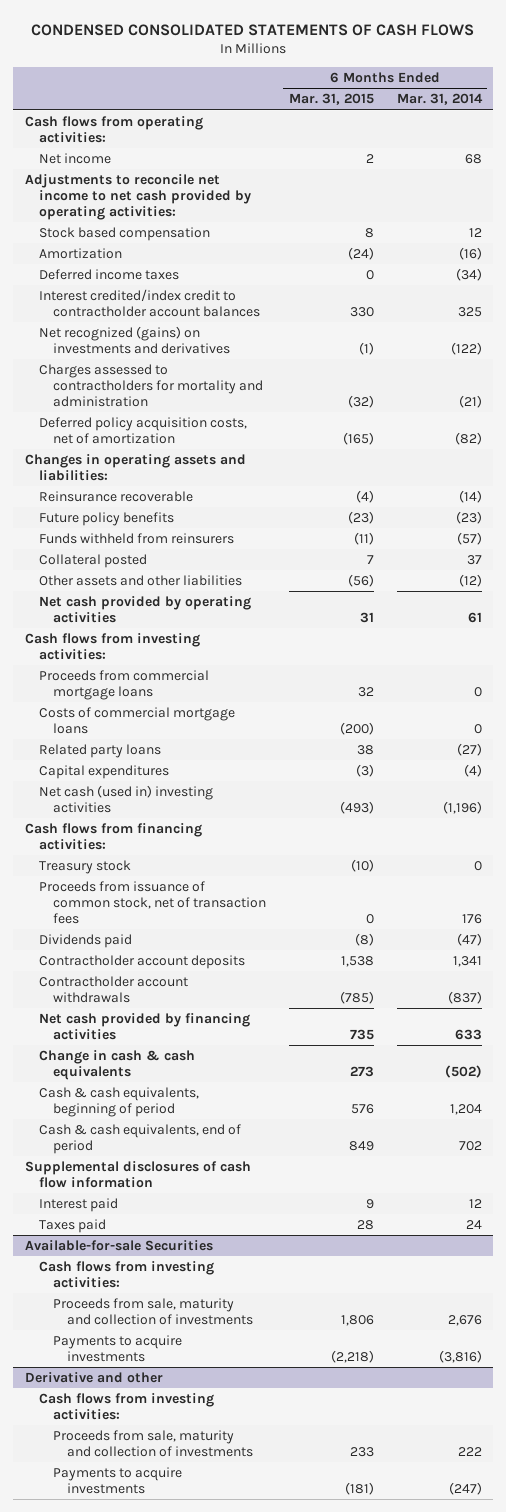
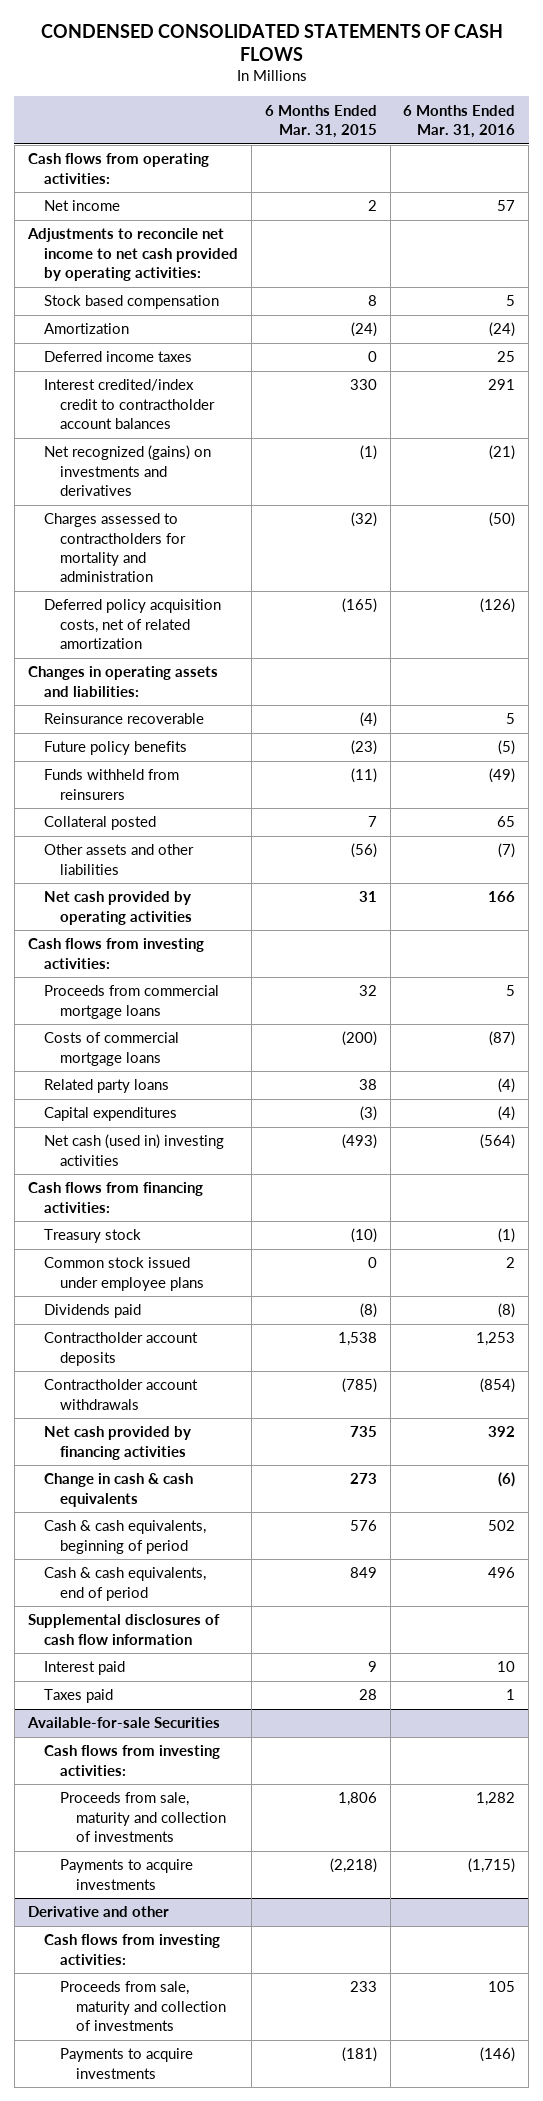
- | 6 Months Ended Mar. 31, 2015 | 6 Months Ended Mar. 31, 2014
+ | 6 Months Ended Mar. 31, 2015 | 6 Months Ended Mar. 31, 2016
- Deferred policy acquisition costs, net of amortization | (165) | (82)
+ Deferred policy acquisition costs, net of related amortization | (165) | (126)
- Proceeds from issuance of common stock, net of transaction fees | 0 | 176
+ Common stock issued under employee plans | 0 | 2

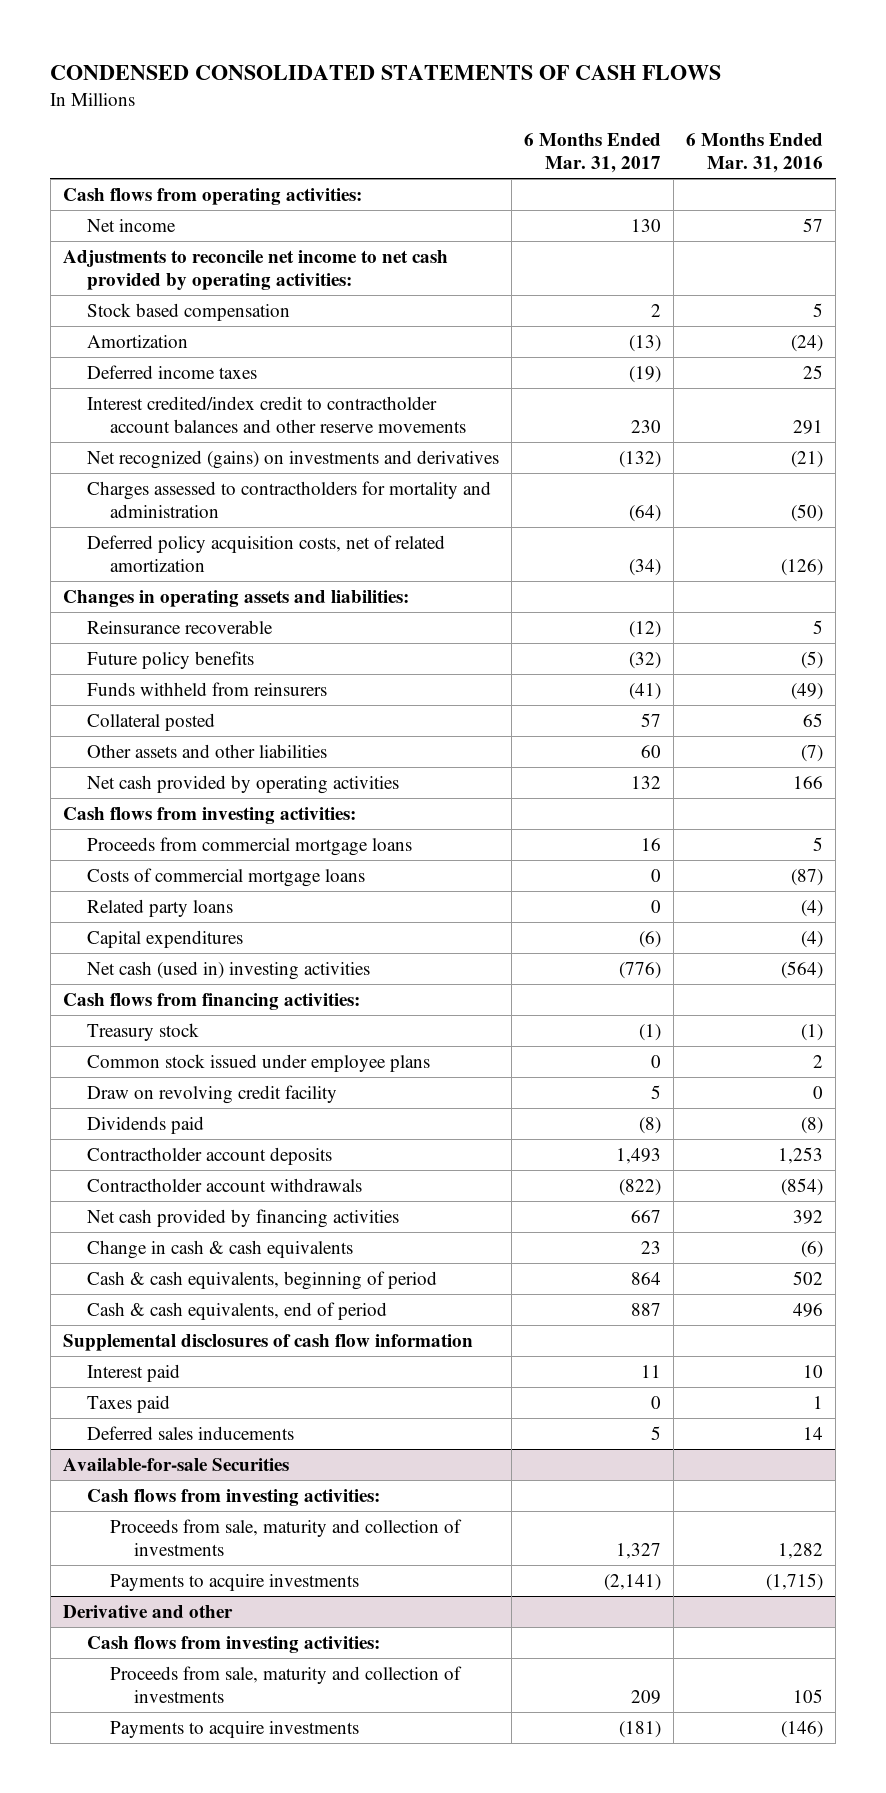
- | 6 Months Ended Mar. 31, 2015 | 6 Months Ended Mar. 31, 2016
+ | 6 Months Ended Mar. 31, 2017 | 6 Months Ended Mar. 31, 2016
- Interest credited/index credit to contractholder account balances | 330 | 291
+ Interest credited/index credit to contractholder account balances and other reserve movements | 230 | 291
+ Draw on revolving credit facility | 5 | 0
+ Deferred sales inducements | 5 | 14

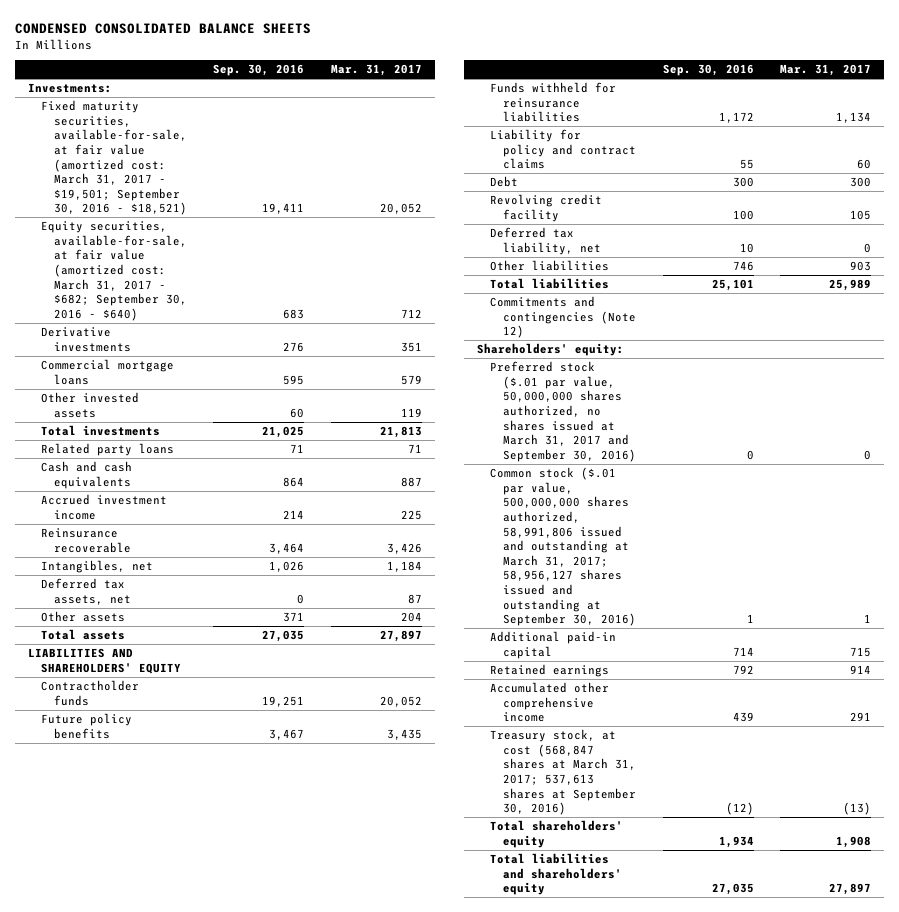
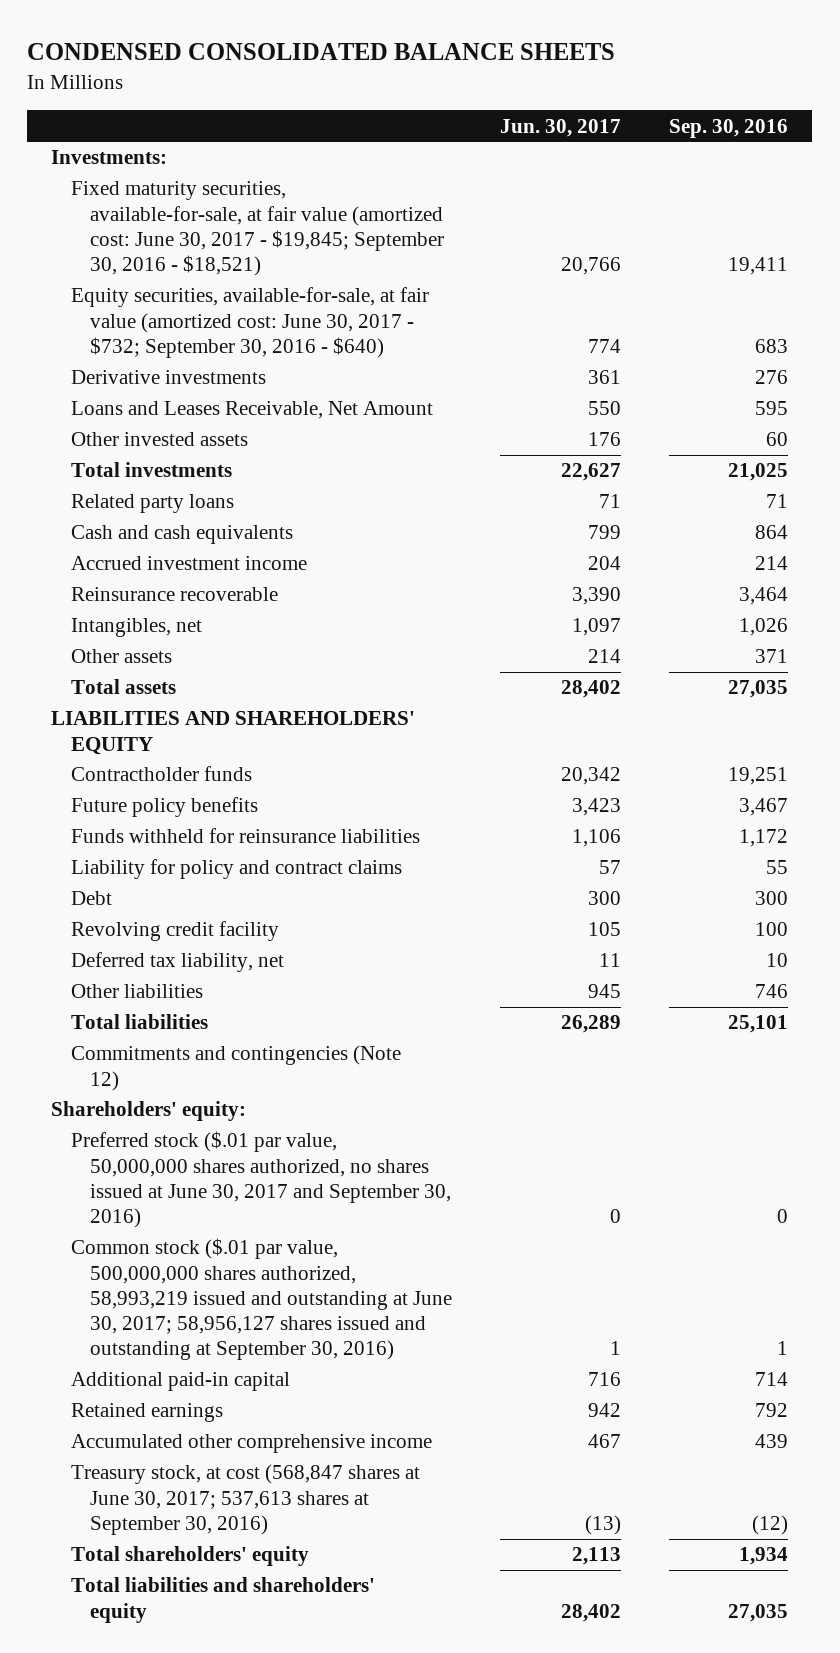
- | Sep. 30, 2016 | Mar. 31, 2017
+ | Jun. 30, 2017 | Sep. 30, 2016
- Fixed maturity securities, available-for-sale, at fair value (amortized cost: March 31, 2017 - $19,501; September 30, 2016 - $18,521) | 19,411 | 20,052
- Equity securities, available-for-sale, at fair value (amortized cost: March 31, 2017 - $682; September 30, 2016 - $640) | 683 | 712
+ Fixed maturity securities, available-for-sale, at fair value (amortized cost: June 30, 2017 - $19,845; September 30, 2016 - $18,521) | 20,766 | 19,411
+ Equity securities, available-for-sale, at fair value (amortized cost: June 30, 2017 - $732; September 30, 2016 - $640) | 774 | 683
- Commercial mortgage loans | 595 | 579
+ Loans and Leases Receivable, Net Amount | 550 | 595
- Deferred tax assets, net | 0 | 87
- Preferred stock ($.01 par value, 50,000,000 shares authorized, no shares issued at March 31, 2017 and September 30, 2016) | 0 | 0
- Common stock ($.01 par value, 500,000,000 shares authorized, 58,991,806 issued and outstanding at March 31, 2017; 58,956,127 shares issued and outstanding at September 30, 2016) | 1 | 1
+ Preferred stock ($.01 par value, 50,000,000 shares authorized, no shares issued at June 30, 2017 and September 30, 2016) | 0 | 0
+ Common stock ($.01 par value, 500,000,000 shares authorized, 58,993,219 issued and outstanding at June 30, 2017; 58,956,127 shares issued and outstanding at September 30, 2016) | 1 | 1
- Treasury stock, at cost (568,847 shares at March 31, 2017; 537,613 shares at September 30, 2016) | (12) | (13)
+ Treasury stock, at cost (568,847 shares at June 30, 2017; 537,613 shares at September 30, 2016) | (13) | (12)

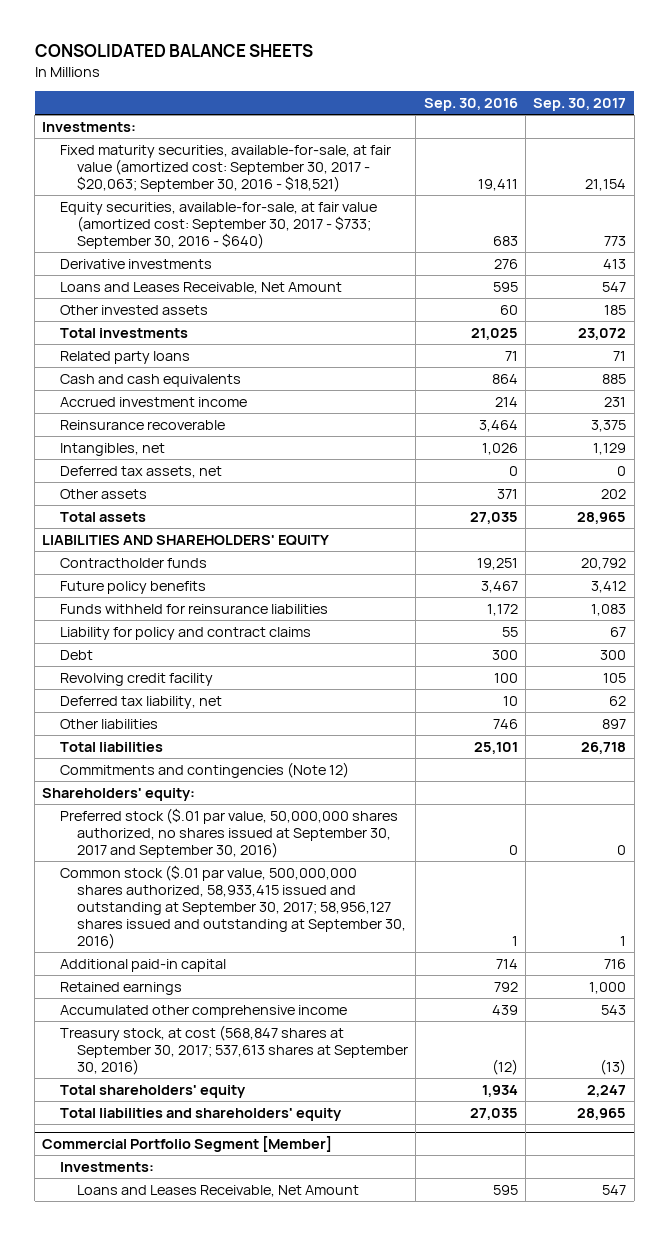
- CONDENSED CONSOLIDATED BALANCE SHEETS
+ CONSOLIDATED BALANCE SHEETS
- | Jun. 30, 2017 | Sep. 30, 2016
+ | Sep. 30, 2016 | Sep. 30, 2017
- Fixed maturity securities, available-for-sale, at fair value (amortized cost: June 30, 2017 - $19,845; September 30, 2016 - $18,521) | 20,766 | 19,411
- Equity securities, available-for-sale, at fair value (amortized cost: June 30, 2017 - $732; September 30, 2016 - $640) | 774 | 683
+ Fixed maturity securities, available-for-sale, at fair value (amortized cost: September 30, 2017 - $20,063; September 30, 2016 - $18,521) | 19,411 | 21,154
+ Equity securities, available-for-sale, at fair value (amortized cost: September 30, 2017 - $733; September 30, 2016 - $640) | 683 | 773
+ Deferred tax assets, net | 0 | 0
- Preferred stock ($.01 par value, 50,000,000 shares authorized, no shares issued at June 30, 2017 and September 30, 2016) | 0 | 0
- Common stock ($.01 par value, 500,000,000 shares authorized, 58,993,219 issued and outstanding at June 30, 2017; 58,956,127 shares issued and outstanding at September 30, 2016) | 1 | 1
+ Preferred stock ($.01 par value, 50,000,000 shares authorized, no shares issued at September 30, 2017 and September 30, 2016) | 0 | 0
+ Common stock ($.01 par value, 500,000,000 shares authorized, 58,933,415 issued and outstanding at September 30, 2017; 58,956,127 shares issued and outstanding at September 30, 2016) | 1 | 1
- Treasury stock, at cost (568,847 shares at June 30, 2017; 537,613 shares at September 30, 2016) | (13) | (12)
+ Treasury stock, at cost (568,847 shares at September 30, 2017; 537,613 shares at September 30, 2016) | (12) | (13)
+ Commercial Portfolio Segment [Member]
+ Investments:
+ Loans and Leases Receivable, Net Amount | 595 | 547

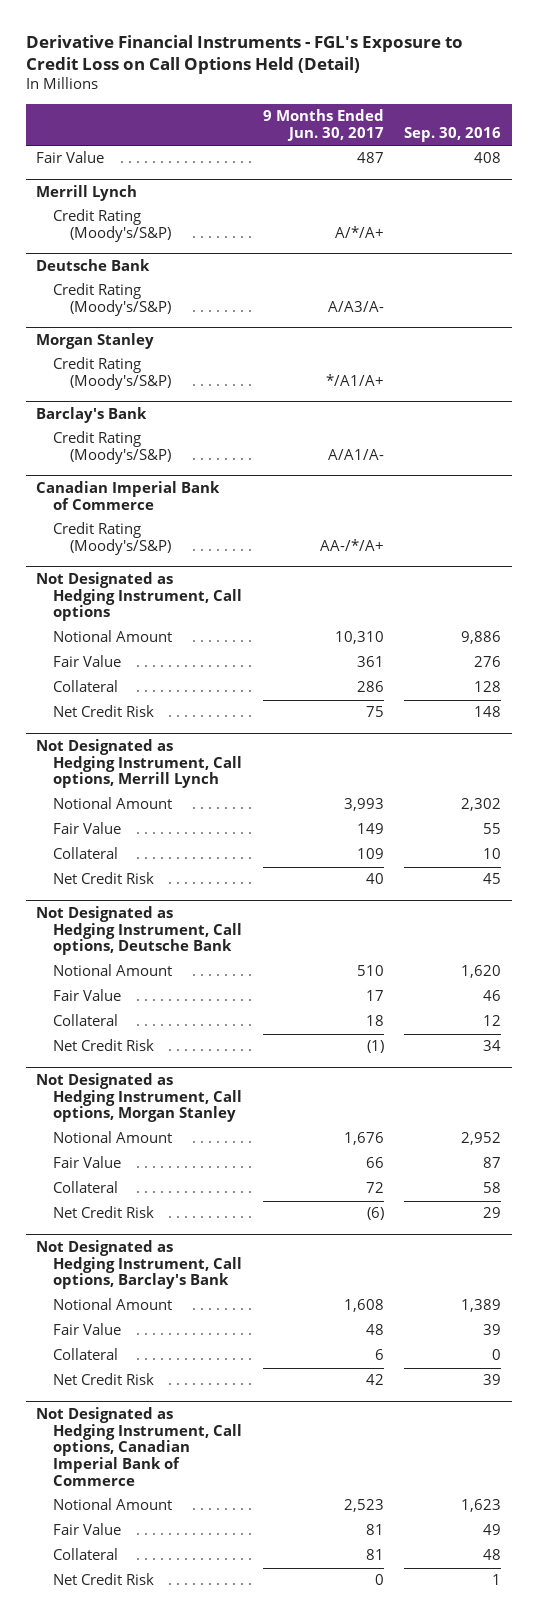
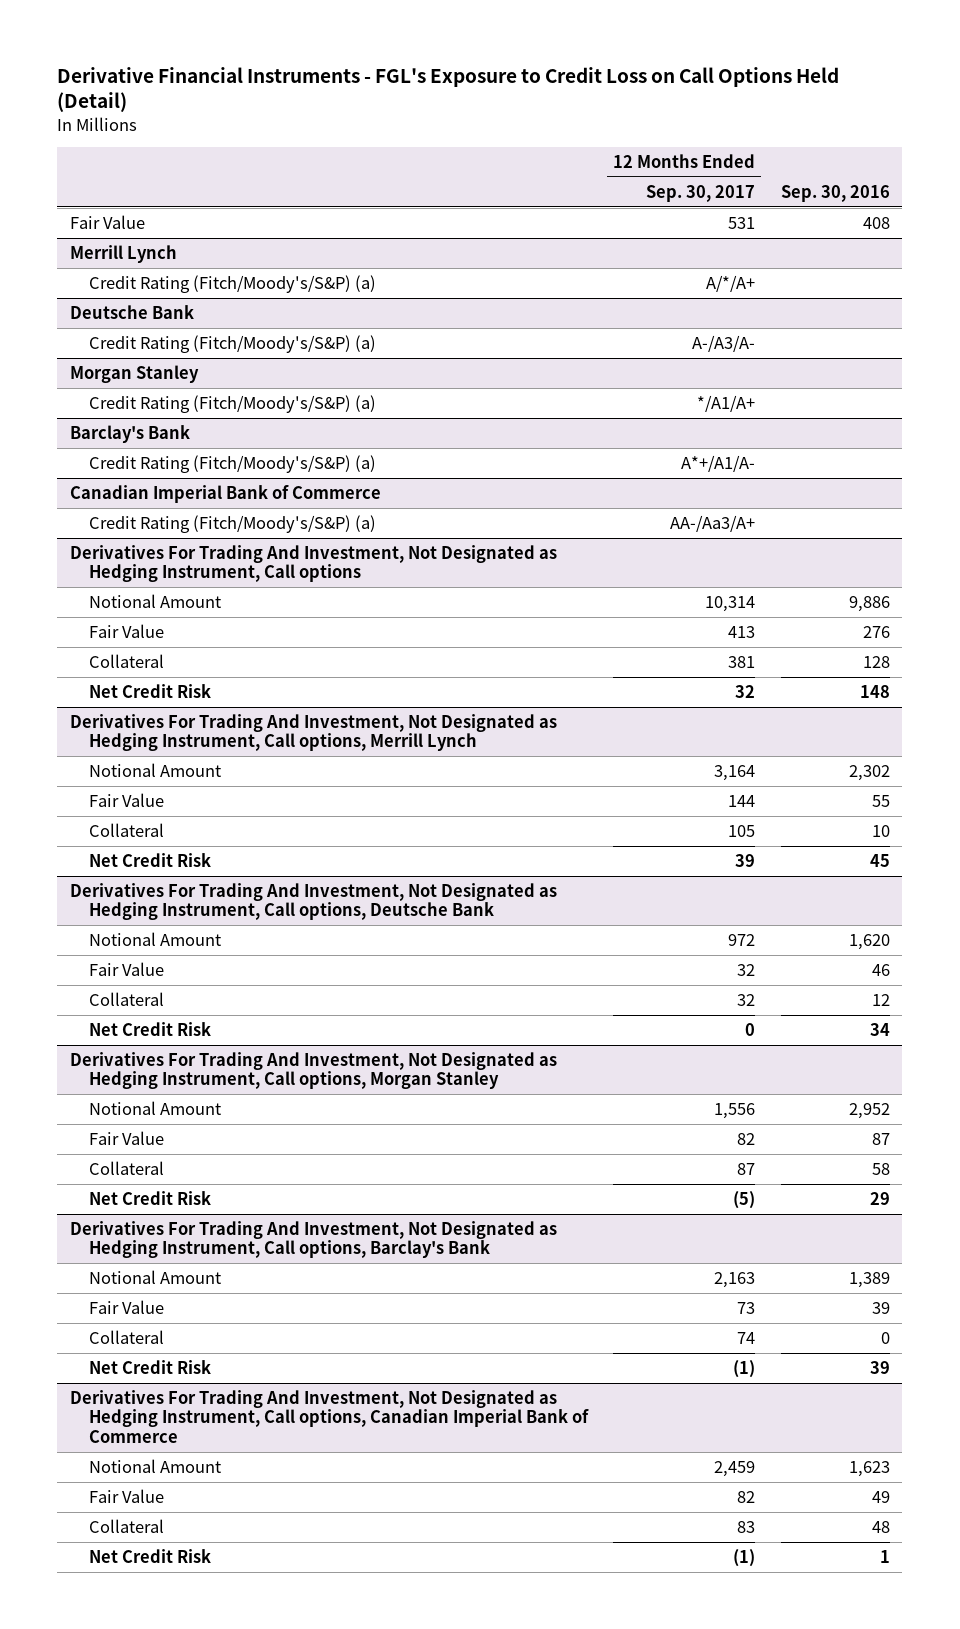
- | 9 Months Ended Jun. 30, 2017 | Sep. 30, 2016
+ | 12 Months Ended Sep. 30, 2017 | Sep. 30, 2016
@ Merrill Lynch
- Credit Rating (Moody's/S&P) | A/*/A+ |
+ Credit Rating (Fitch/Moody's/S&P) (a) | A/*/A+ |
@ Deutsche Bank
- Credit Rating (Moody's/S&P) | A/A3/A- |
+ Credit Rating (Fitch/Moody's/S&P) (a) | A-/A3/A- |
@ Morgan Stanley
- Credit Rating (Moody's/S&P) | */A1/A+ |
+ Credit Rating (Fitch/Moody's/S&P) (a) | */A1/A+ |
@ Barclay's Bank
- Credit Rating (Moody's/S&P) | A/A1/A- |
+ Credit Rating (Fitch/Moody's/S&P) (a) | A*+/A1/A- |
@ Canadian Imperial Bank of Commerce
- Credit Rating (Moody's/S&P) | AA-/*/A+ |
- Not Designated as Hedging Instrument, Call options
@ Canadian Imperial Bank of Commerce
+ Credit Rating (Fitch/Moody's/S&P) (a) | AA-/Aa3/A+ |
+ Derivatives For Trading And Investment, Not Designated as Hedging Instrument, Call options
- Not Designated as Hedging Instrument, Call options, Merrill Lynch
+ Derivatives For Trading And Investment, Not Designated as Hedging Instrument, Call options, Merrill Lynch
- Not Designated as Hedging Instrument, Call options, Deutsche Bank
+ Derivatives For Trading And Investment, Not Designated as Hedging Instrument, Call options, Deutsche Bank
- Not Designated as Hedging Instrument, Call options, Morgan Stanley
+ Derivatives For Trading And Investment, Not Designated as Hedging Instrument, Call options, Morgan Stanley
- Not Designated as Hedging Instrument, Call options, Barclay's Bank
+ Derivatives For Trading And Investment, Not Designated as Hedging Instrument, Call options, Barclay's Bank
- Not Designated as Hedging Instrument, Call options, Canadian Imperial Bank of Commerce
+ Derivatives For Trading And Investment, Not Designated as Hedging Instrument, Call options, Canadian Imperial Bank of Commerce

